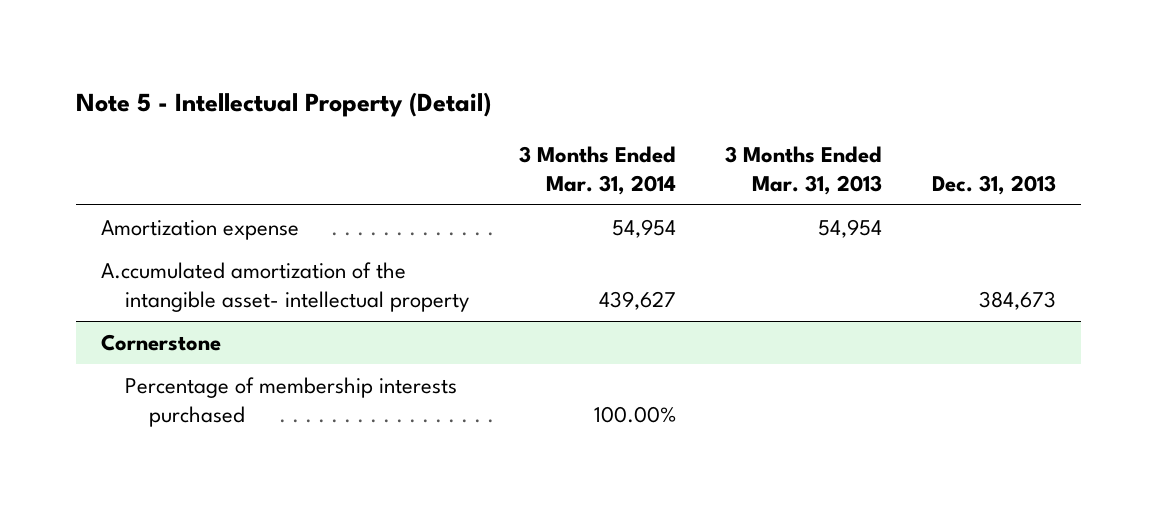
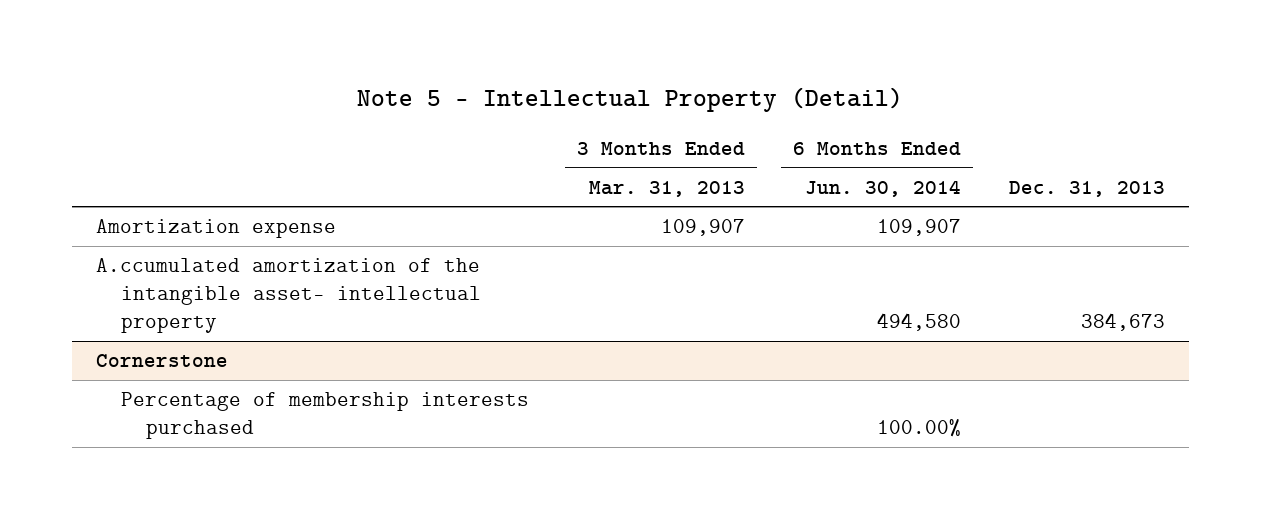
- | 3 Months Ended Mar. 31, 2014 | 3 Months Ended Mar. 31, 2013 | Dec. 31, 2013
+ | 3 Months Ended Mar. 31, 2013 | 6 Months Ended Jun. 30, 2014 | Dec. 31, 2013
- Amortization expense | 54,954 | 54,954 |
+ Amortization expense | 109,907 | 109,907 |

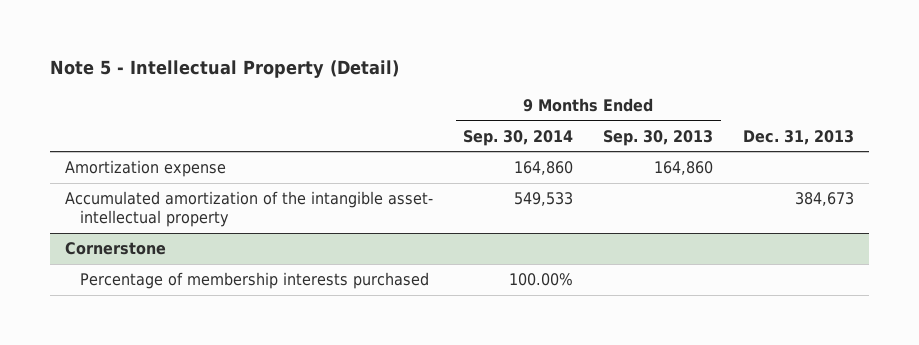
- | 3 Months Ended Mar. 31, 2013 | 6 Months Ended Jun. 30, 2014 | Dec. 31, 2013
+ | 9 Months Ended Sep. 30, 2014 | 9 Months Ended Sep. 30, 2013 | Dec. 31, 2013
- A.ccumulated amortization of the intangible asset- intellectual property | | 494,580 | 384,673
+ Accumulated amortization of the intangible asset- intellectual property | 549,533 | | 384,673

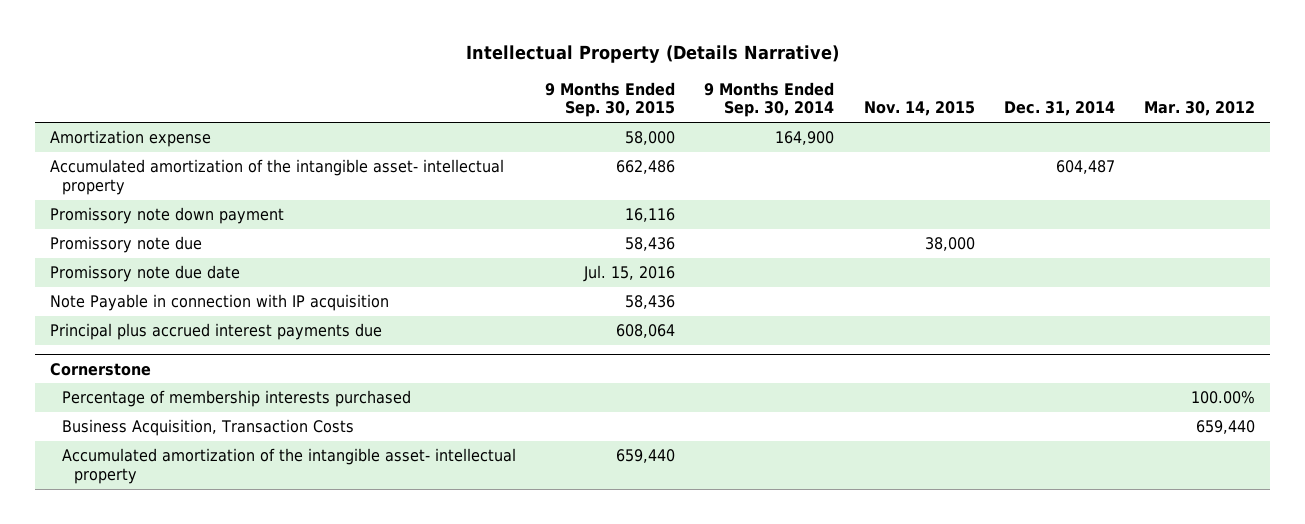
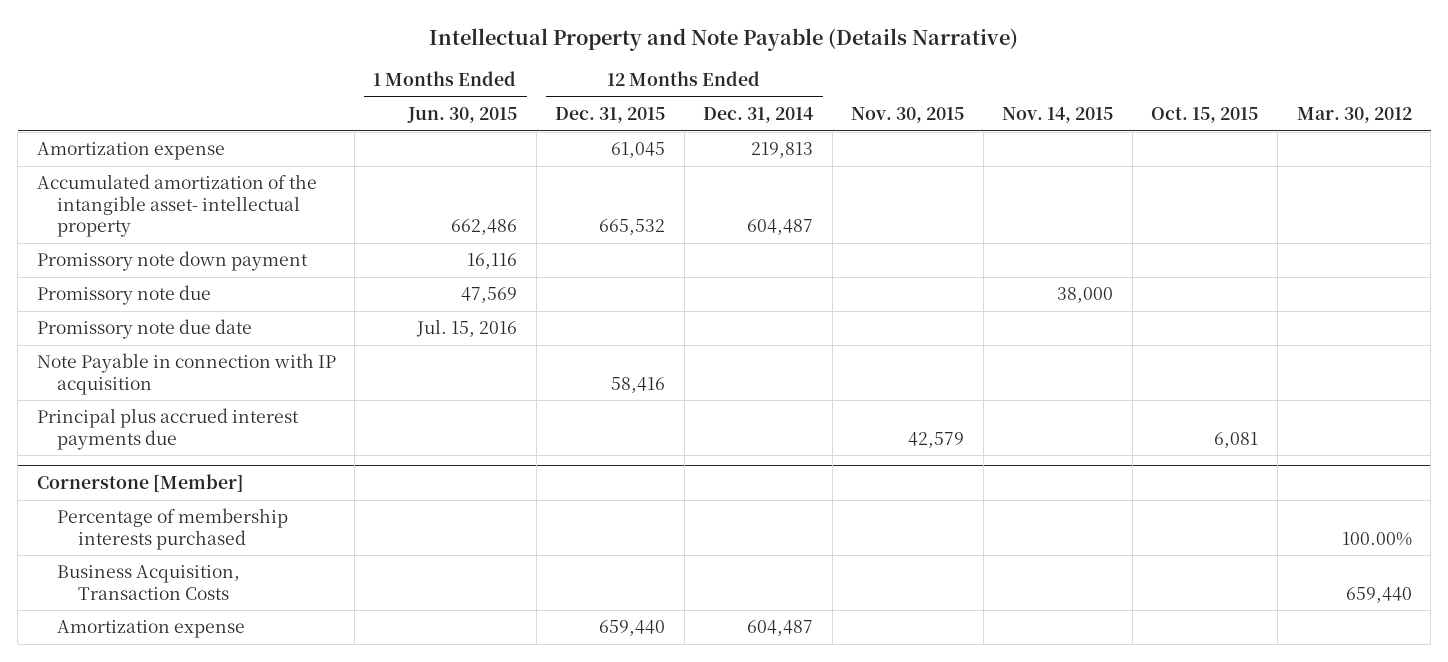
- Intellectual Property (Details Narrative)
+ Intellectual Property and Note Payable (Details Narrative)
- | 9 Months Ended Sep. 30, 2015 | 9 Months Ended Sep. 30, 2014 | Nov. 14, 2015 | Dec. 31, 2014 | Mar. 30, 2012
+ | 1 Months Ended Jun. 30, 2015 | 12 Months Ended Dec. 31, 2015 | 12 Months Ended Dec. 31, 2014 | Nov. 30, 2015 | Nov. 14, 2015 | Oct. 15, 2015 | Mar. 30, 2012
- Cornerstone
+ Cornerstone [Member]
- Accumulated amortization of the intangible asset- intellectual property | 659,440 | | | |
+ Amortization expense | | 659,440 | 604,487 | | | |

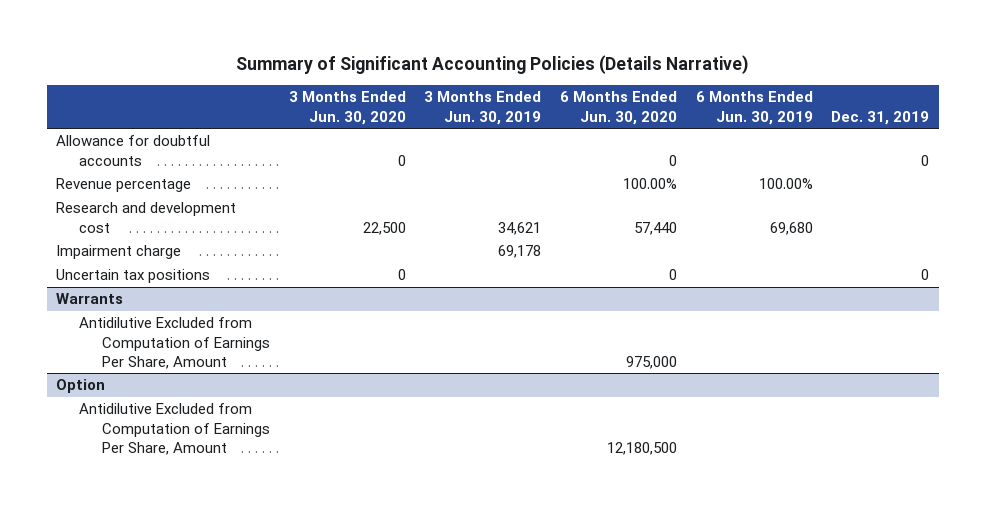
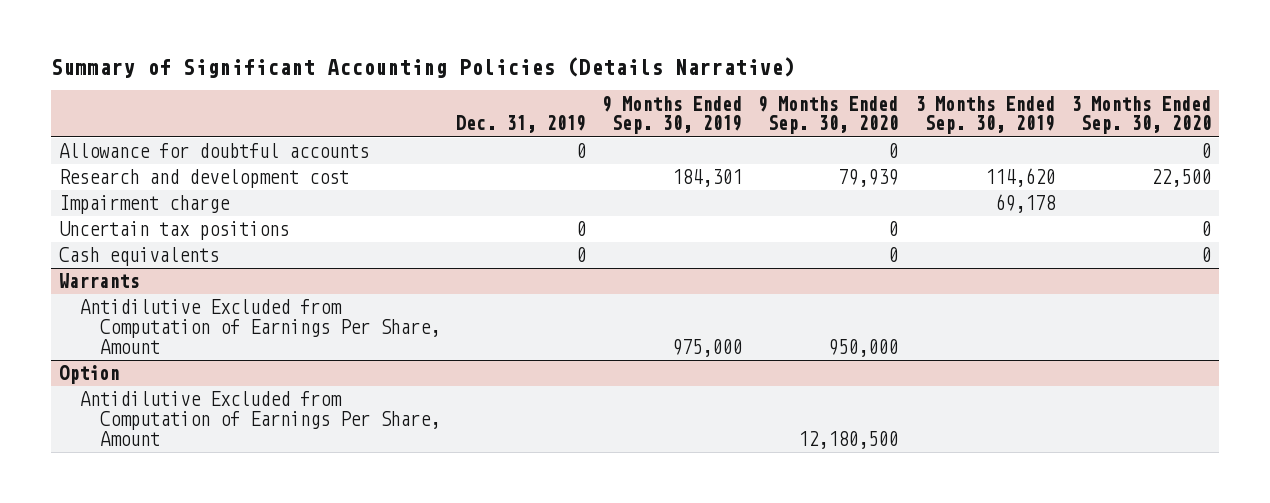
- | 3 Months Ended Jun. 30, 2020 | 3 Months Ended Jun. 30, 2019 | 6 Months Ended Jun. 30, 2020 | 6 Months Ended Jun. 30, 2019 | Dec. 31, 2019
+ | Dec. 31, 2019 | 9 Months Ended Sep. 30, 2019 | 9 Months Ended Sep. 30, 2020 | 3 Months Ended Sep. 30, 2019 | 3 Months Ended Sep. 30, 2020
- Revenue percentage | | | 100.00% | 100.00% |
+ Cash equivalents | 0 | | 0 | | 0

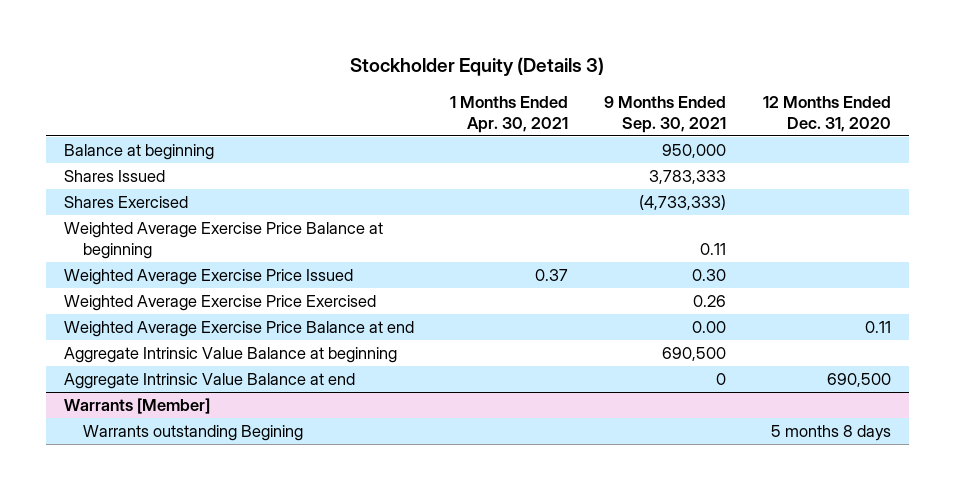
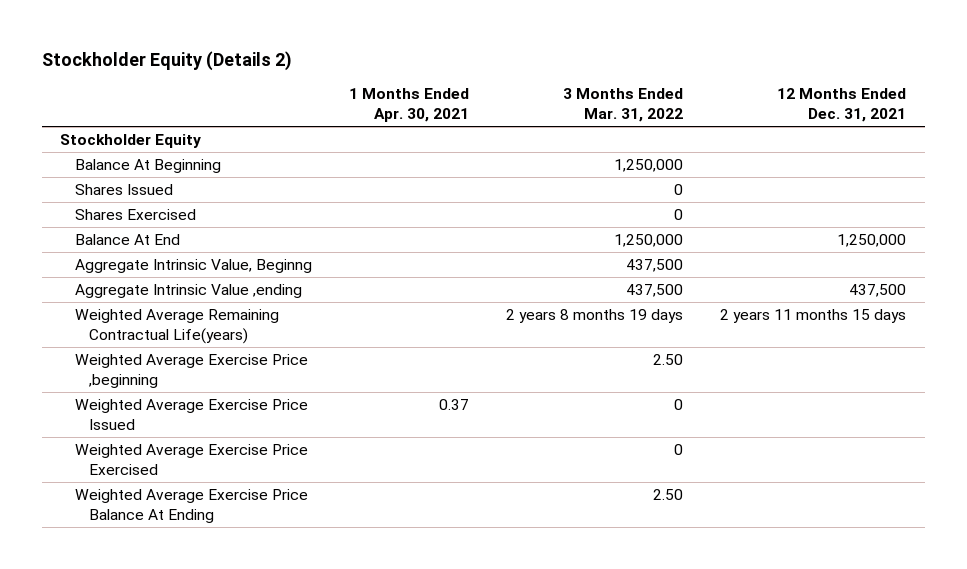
- Stockholder Equity (Details 3)
+ Stockholder Equity (Details 2)
- | 1 Months Ended Apr. 30, 2021 | 9 Months Ended Sep. 30, 2021 | 12 Months Ended Dec. 31, 2020
+ | 1 Months Ended Apr. 30, 2021 | 3 Months Ended Mar. 31, 2022 | 12 Months Ended Dec. 31, 2021
- Balance at beginning | | 950,000 |
+ Stockholder Equity
+ Balance At Beginning | | 1,250,000 |
- Weighted Average Exercise Price Balance at beginning | | 0.11 |
+ Balance At End | | 1,250,000 | 1,250,000
+ Aggregate Intrinsic Value, Beginng | | 437,500 |
+ Aggregate Intrinsic Value ,ending | | 437,500 | 437,500
+ Weighted Average Remaining Contractual Life(years) | | 2 years 8 months 19 days | 2 years 11 months 15 days
+ Weighted Average Exercise Price ,beginning | | 2.50 |
- Weighted Average Exercise Price Balance at end | | 0.00 | 0.11
- Aggregate Intrinsic Value Balance at beginning | | 690,500 |
- Aggregate Intrinsic Value Balance at end | | 0 | 690,500
- Warrants [Member]
- Warrants outstanding Begining | | | 5 months 8 days
+ Weighted Average Exercise Price Balance At Ending | | 2.50 |

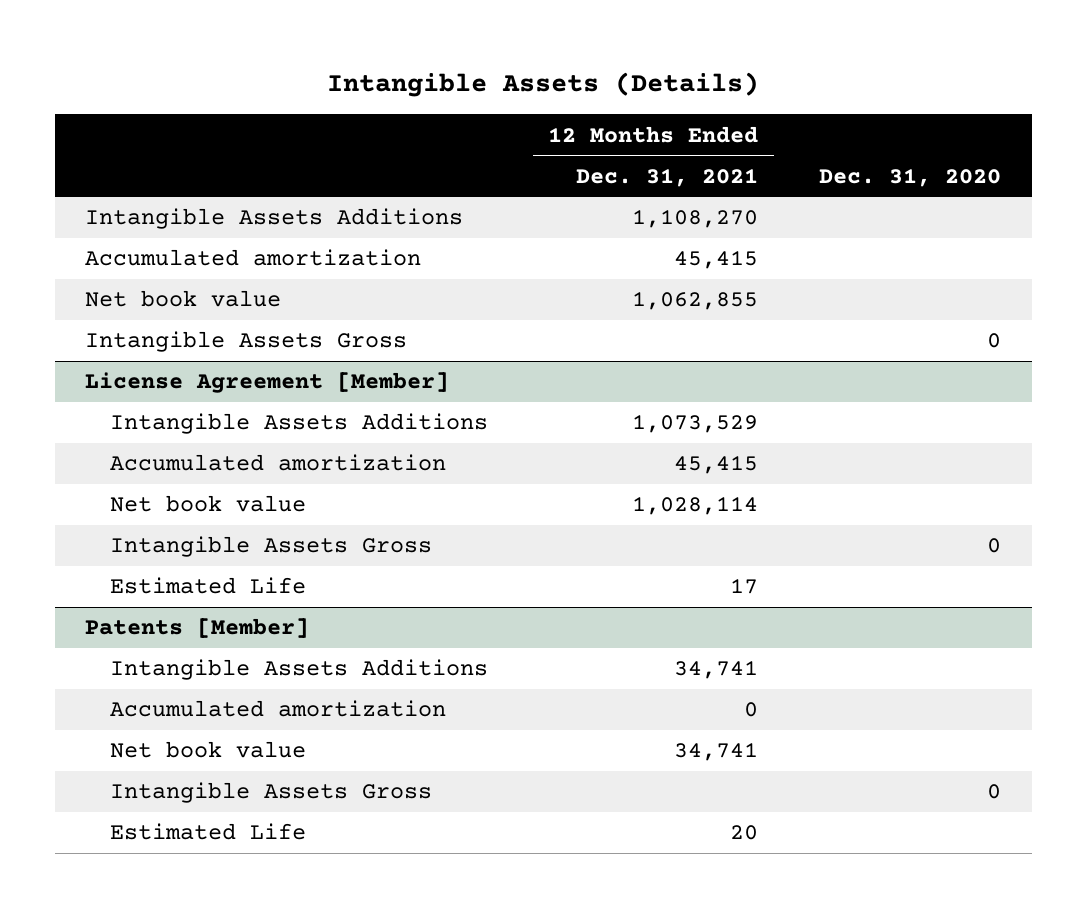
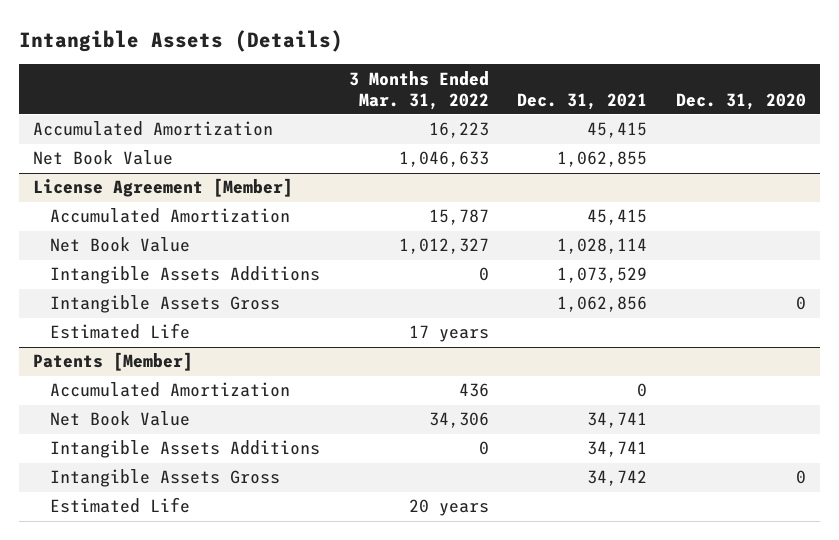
- | 12 Months Ended Dec. 31, 2021 | Dec. 31, 2020
+ | 3 Months Ended Mar. 31, 2022 | Dec. 31, 2021 | Dec. 31, 2020
- Intangible Assets Additions | 1,108,270 |
- Accumulated amortization | 45,415 |
- Net book value | 1,062,855 |
- Intangible Assets Gross | | 0
+ Accumulated Amortization | 16,223 | 45,415 |
+ Net Book Value | 1,046,633 | 1,062,855 |
@ License Agreement [Member]
+ Accumulated Amortization | 15,787 | 45,415 |
+ Net Book Value | 1,012,327 | 1,028,114 |
- Accumulated amortization | 45,415 |
- Net book value | 1,028,114 |
@ Patents [Member]
+ Accumulated Amortization | 436 | 0 |
+ Net Book Value | 34,306 | 34,741 |
- Accumulated amortization | 0 |
- Net book value | 34,741 |

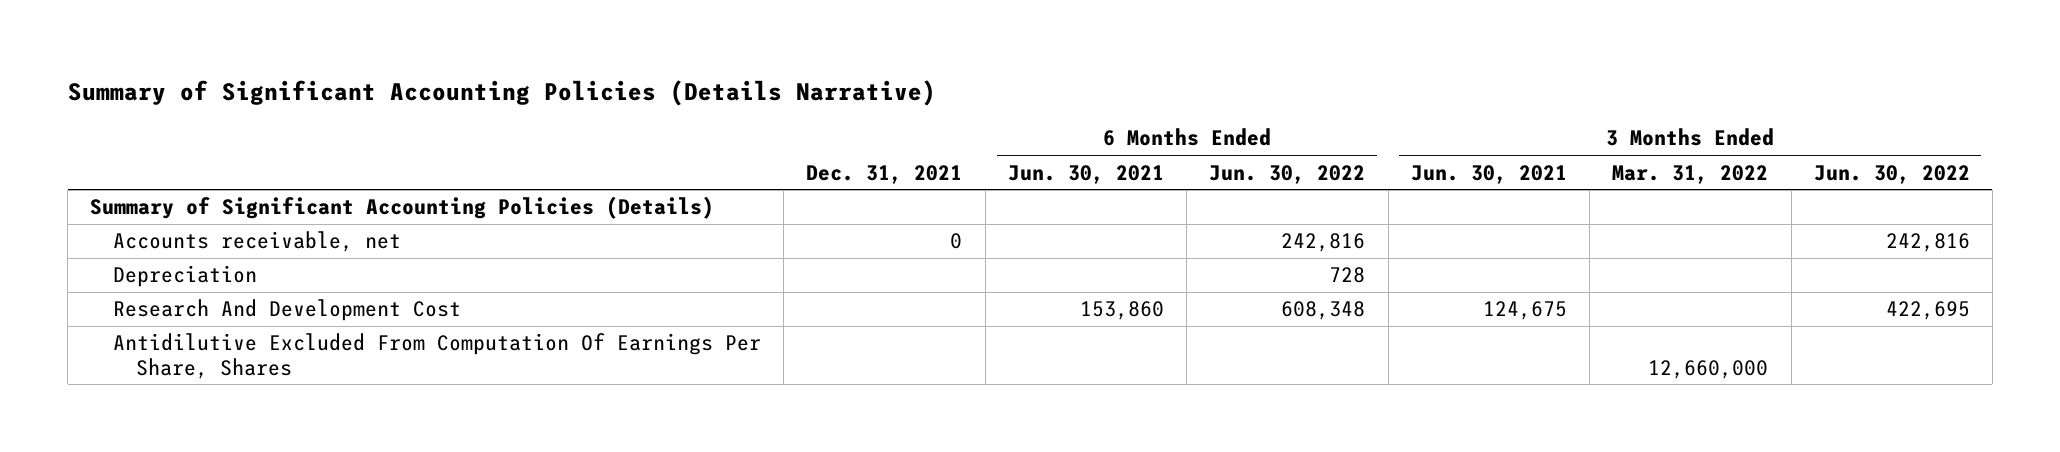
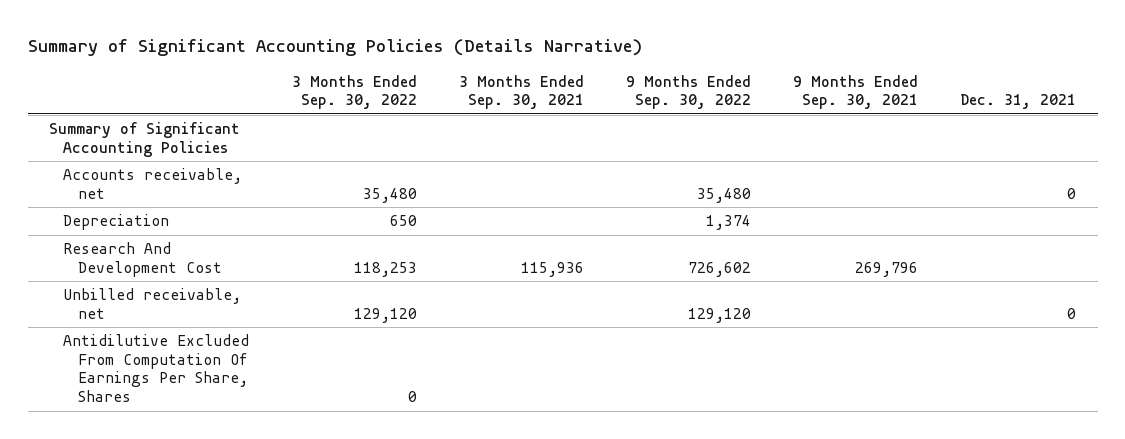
- | Dec. 31, 2021 | 6 Months Ended Jun. 30, 2021 | 6 Months Ended Jun. 30, 2022 | 3 Months Ended Jun. 30, 2021 | 3 Months Ended Mar. 31, 2022 | 3 Months Ended Jun. 30, 2022
+ | 3 Months Ended Sep. 30, 2022 | 3 Months Ended Sep. 30, 2021 | 9 Months Ended Sep. 30, 2022 | 9 Months Ended Sep. 30, 2021 | Dec. 31, 2021
- Summary of Significant Accounting Policies (Details)
+ Summary of Significant Accounting Policies
+ Unbilled receivable, net | 129,120 | | 129,120 | | 0

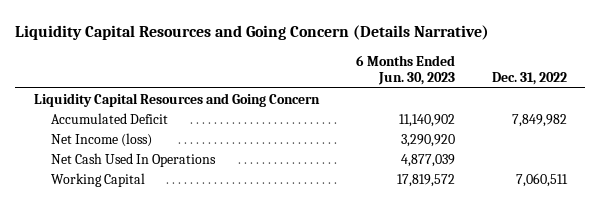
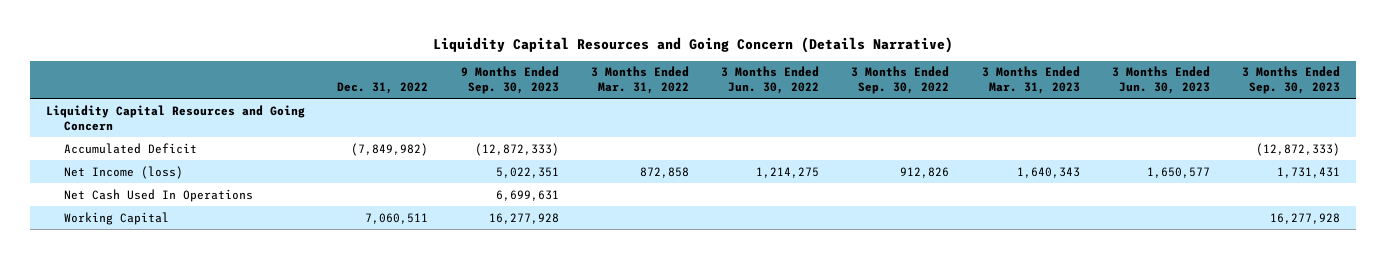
- | 6 Months Ended Jun. 30, 2023 | Dec. 31, 2022
+ | Dec. 31, 2022 | 9 Months Ended Sep. 30, 2023 | 3 Months Ended Mar. 31, 2022 | 3 Months Ended Jun. 30, 2022 | 3 Months Ended Sep. 30, 2022 | 3 Months Ended Mar. 31, 2023 | 3 Months Ended Jun. 30, 2023 | 3 Months Ended Sep. 30, 2023
- Accumulated Deficit | 11,140,902 | 7,849,982
+ Accumulated Deficit | (7,849,982) | (12,872,333) | | | | | | (12,872,333)

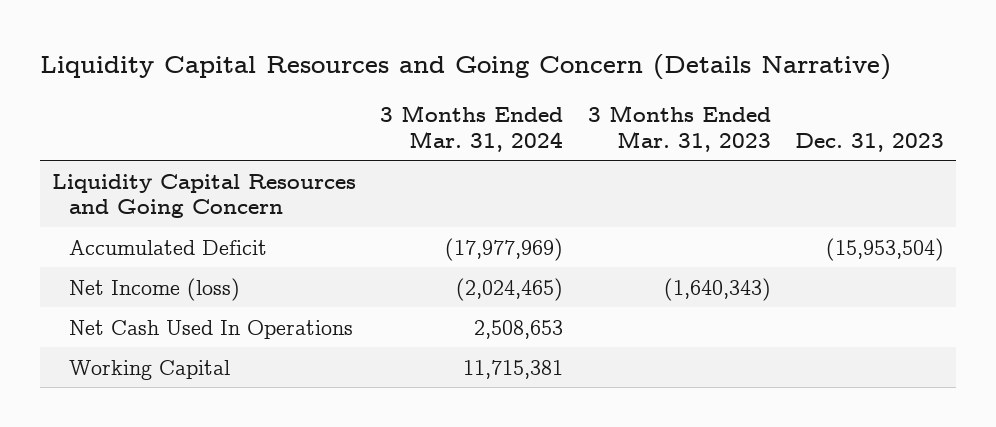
- | Dec. 31, 2022 | 9 Months Ended Sep. 30, 2023 | 3 Months Ended Mar. 31, 2022 | 3 Months Ended Jun. 30, 2022 | 3 Months Ended Sep. 30, 2022 | 3 Months Ended Mar. 31, 2023 | 3 Months Ended Jun. 30, 2023 | 3 Months Ended Sep. 30, 2023
+ | 3 Months Ended Mar. 31, 2024 | 3 Months Ended Mar. 31, 2023 | Dec. 31, 2023
- Net Income (loss) | | 5,022,351 | 872,858 | 1,214,275 | 912,826 | 1,640,343 | 1,650,577 | 1,731,431
+ Net Income (loss) | (2,024,465) | (1,640,343) |

